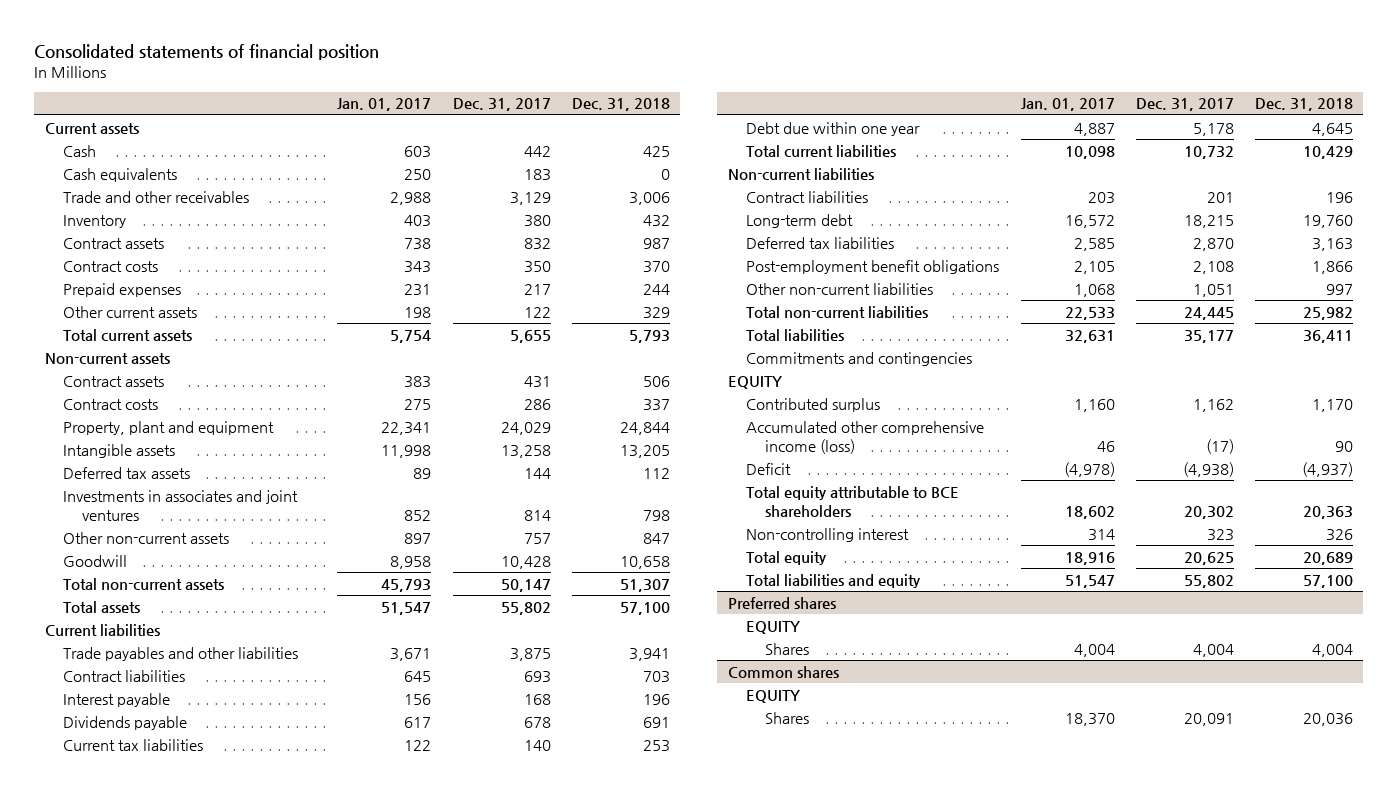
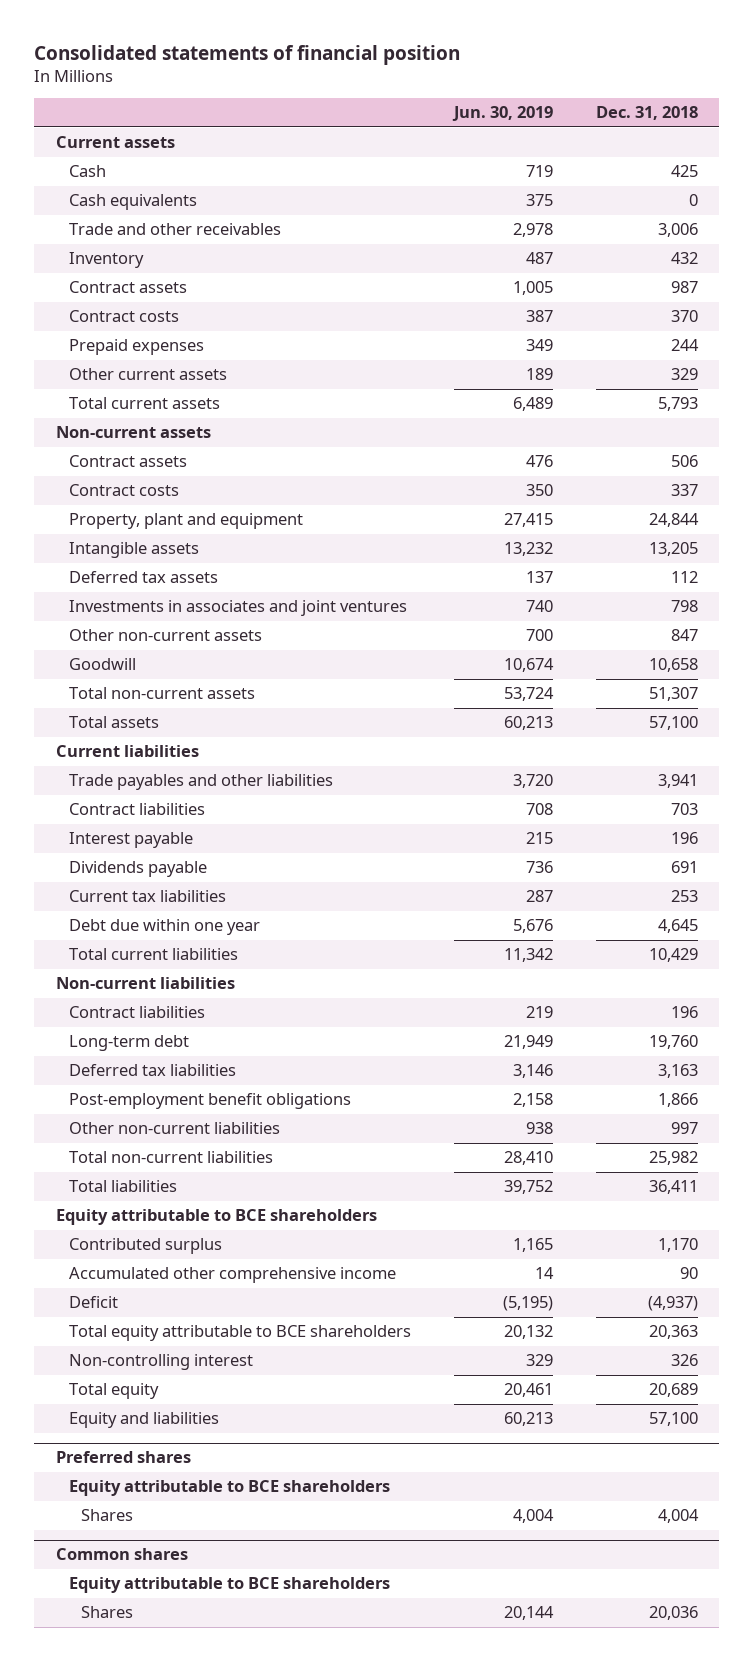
- | Jan. 01, 2017 | Dec. 31, 2017 | Dec. 31, 2018
+ | Jun. 30, 2019 | Dec. 31, 2018
- Commitments and contingencies
- EQUITY
+ Equity attributable to BCE shareholders
- Accumulated other comprehensive income (loss) | 46 | (17) | 90
+ Accumulated other comprehensive income | 14 | 90
- Total liabilities and equity | 51,547 | 55,802 | 57,100
+ Equity and liabilities | 60,213 | 57,100
@ Preferred shares
- EQUITY
+ Equity attributable to BCE shareholders
@ Common shares
- EQUITY
+ Equity attributable to BCE shareholders

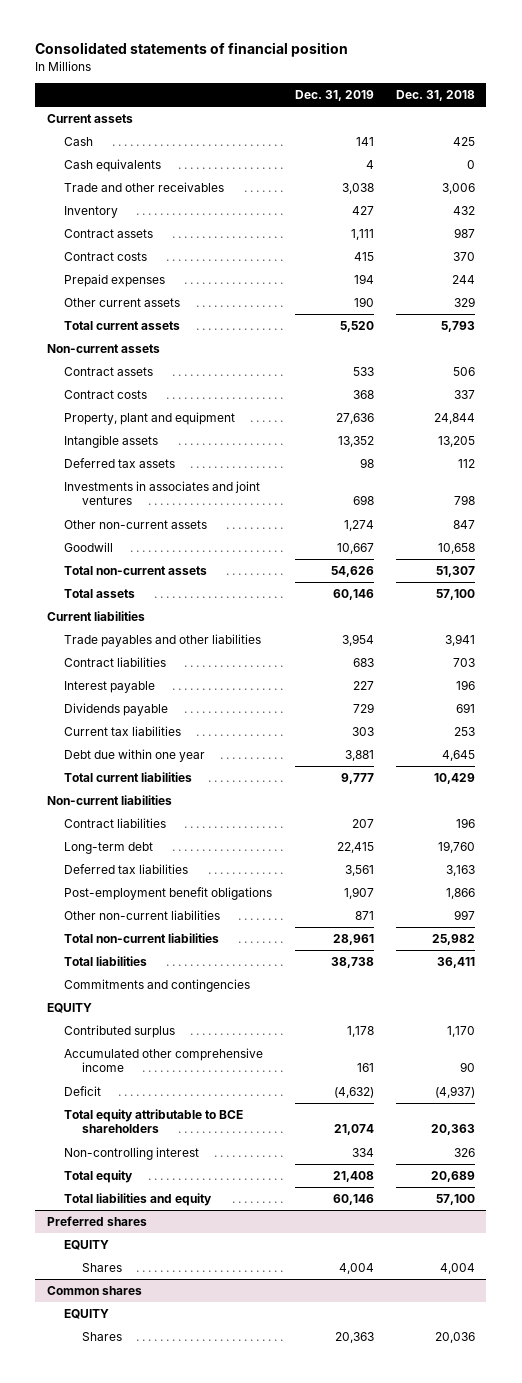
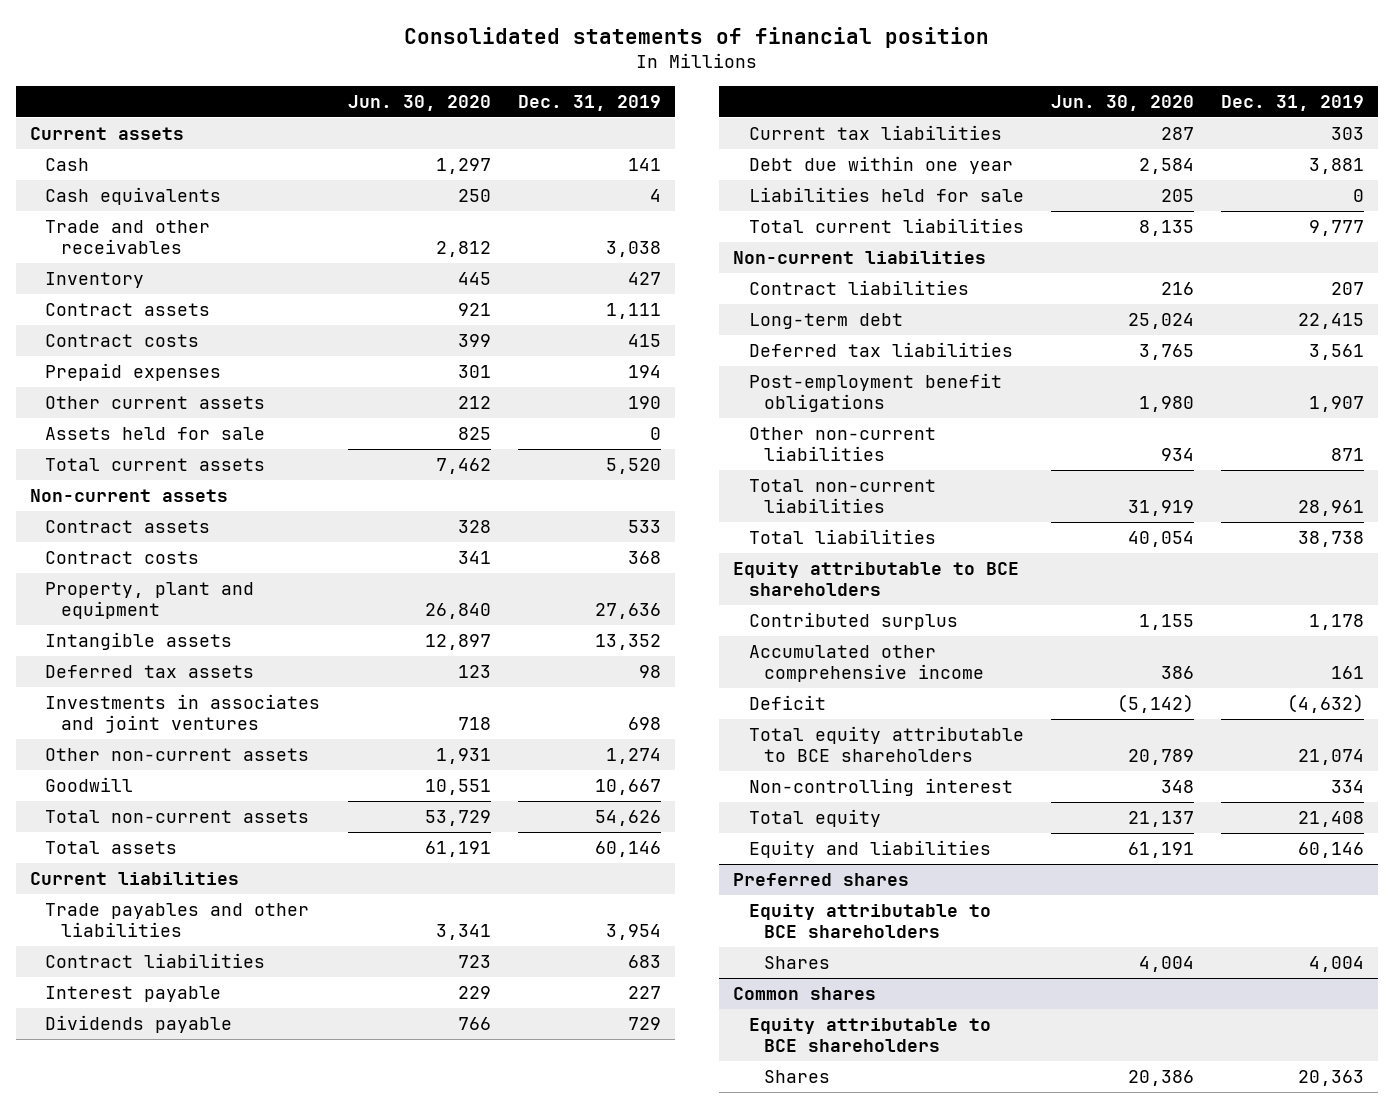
- | Dec. 31, 2019 | Dec. 31, 2018
+ | Jun. 30, 2020 | Dec. 31, 2019
+ Assets held for sale | 825 | 0
+ Liabilities held for sale | 205 | 0
- Commitments and contingencies
- EQUITY
+ Equity attributable to BCE shareholders
- Total liabilities and equity | 60,146 | 57,100
+ Equity and liabilities | 61,191 | 60,146
@ Preferred shares
- EQUITY
+ Equity attributable to BCE shareholders
@ Common shares
- EQUITY
+ Equity attributable to BCE shareholders

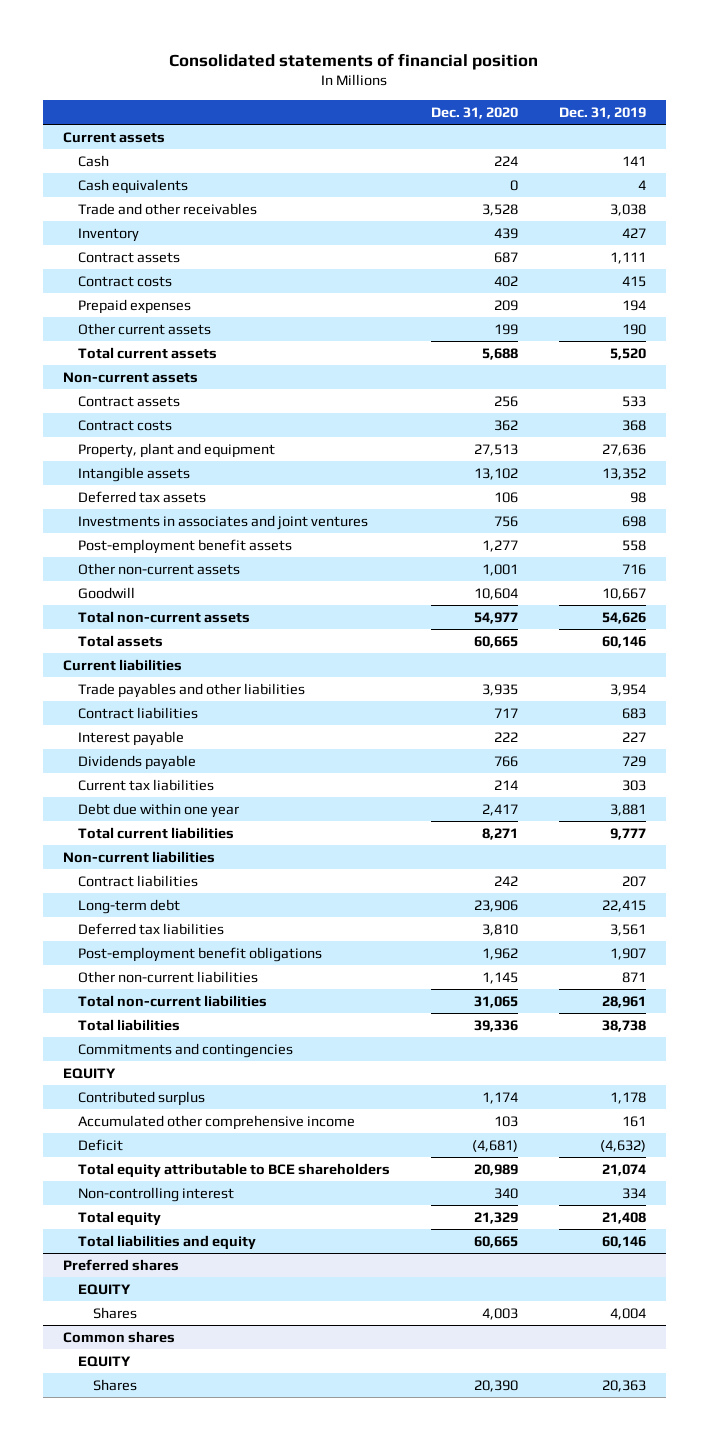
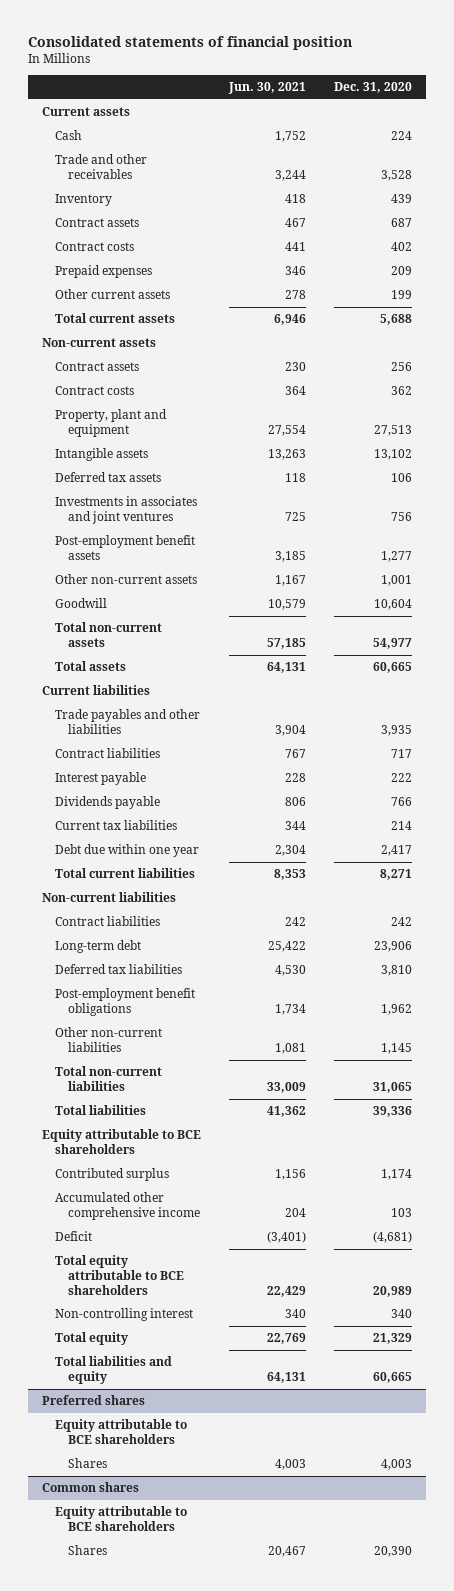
- | Dec. 31, 2020 | Dec. 31, 2019
+ | Jun. 30, 2021 | Dec. 31, 2020
- Cash equivalents | 0 | 4
- Commitments and contingencies
- EQUITY
+ Equity attributable to BCE shareholders
@ Preferred shares
- EQUITY
+ Equity attributable to BCE shareholders
@ Common shares
- EQUITY
+ Equity attributable to BCE shareholders

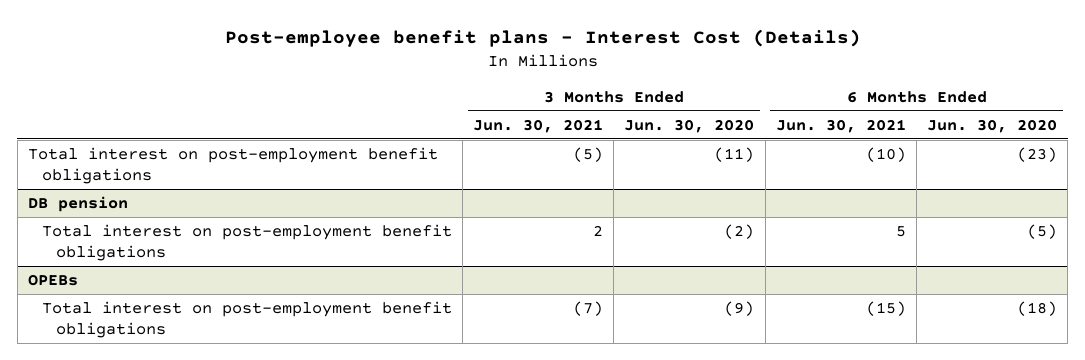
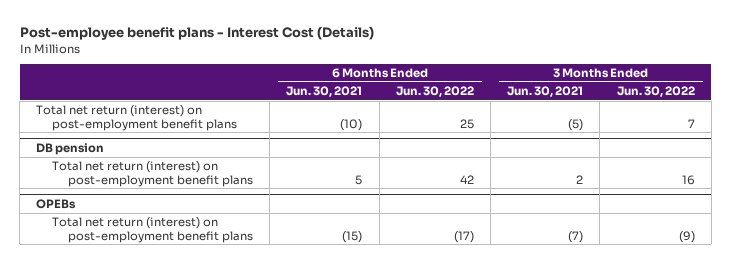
- | 3 Months Ended Jun. 30, 2021 | 3 Months Ended Jun. 30, 2020 | 6 Months Ended Jun. 30, 2021 | 6 Months Ended Jun. 30, 2020
+ | 6 Months Ended Jun. 30, 2021 | 6 Months Ended Jun. 30, 2022 | 3 Months Ended Jun. 30, 2021 | 3 Months Ended Jun. 30, 2022
- Total interest on post-employment benefit obligations | (5) | (11) | (10) | (23)
+ Total net return (interest) on post-employment benefit plans | (10) | 25 | (5) | 7
@ DB pension
- Total interest on post-employment benefit obligations | 2 | (2) | 5 | (5)
+ Total net return (interest) on post-employment benefit plans | 5 | 42 | 2 | 16
@ OPEBs
- Total interest on post-employment benefit obligations | (7) | (9) | (15) | (18)
+ Total net return (interest) on post-employment benefit plans | (15) | (17) | (7) | (9)

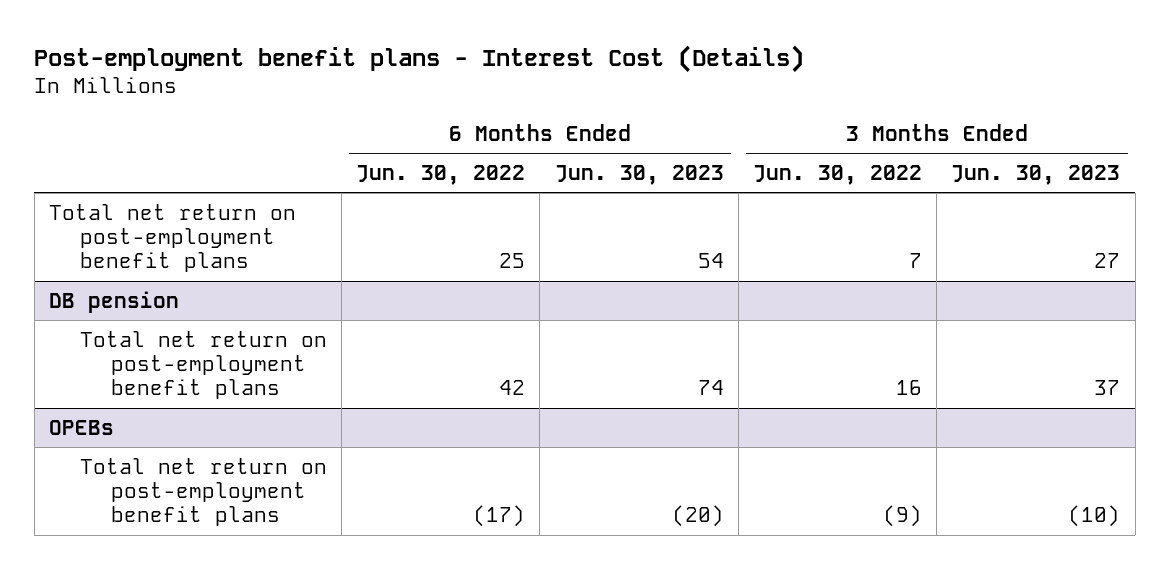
- Post-employee benefit plans - Interest Cost (Details)
+ Post-employment benefit plans - Interest Cost (Details)
- | 6 Months Ended Jun. 30, 2021 | 6 Months Ended Jun. 30, 2022 | 3 Months Ended Jun. 30, 2021 | 3 Months Ended Jun. 30, 2022
+ | 6 Months Ended Jun. 30, 2022 | 6 Months Ended Jun. 30, 2023 | 3 Months Ended Jun. 30, 2022 | 3 Months Ended Jun. 30, 2023
- Total net return (interest) on post-employment benefit plans | (10) | 25 | (5) | 7
+ Total net return on post-employment benefit plans | 25 | 54 | 7 | 27
@ DB pension
- Total net return (interest) on post-employment benefit plans | 5 | 42 | 2 | 16
+ Total net return on post-employment benefit plans | 42 | 74 | 16 | 37
@ OPEBs
- Total net return (interest) on post-employment benefit plans | (15) | (17) | (7) | (9)
+ Total net return on post-employment benefit plans | (17) | (20) | (9) | (10)

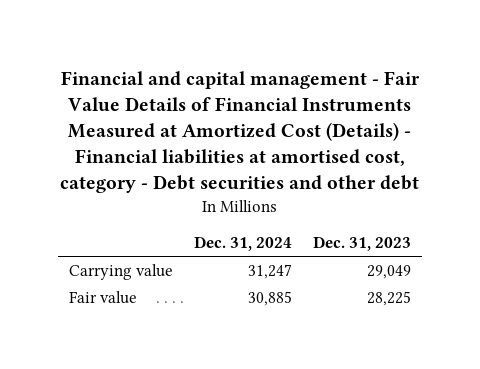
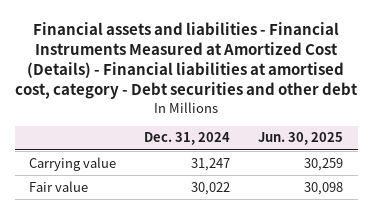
- Financial and capital management - Fair Value Details of Financial Instruments Measured at Amortized Cost (Details) - Financial liabilities at amortised cost, category - Debt securities and other debt
+ Financial assets and liabilities - Financial Instruments Measured at Amortized Cost (Details) - Financial liabilities at amortised cost, category - Debt securities and other debt
- | Dec. 31, 2024 | Dec. 31, 2023
+ | Dec. 31, 2024 | Jun. 30, 2025
- Fair value | 30,885 | 28,225
+ Fair value | 30,022 | 30,098

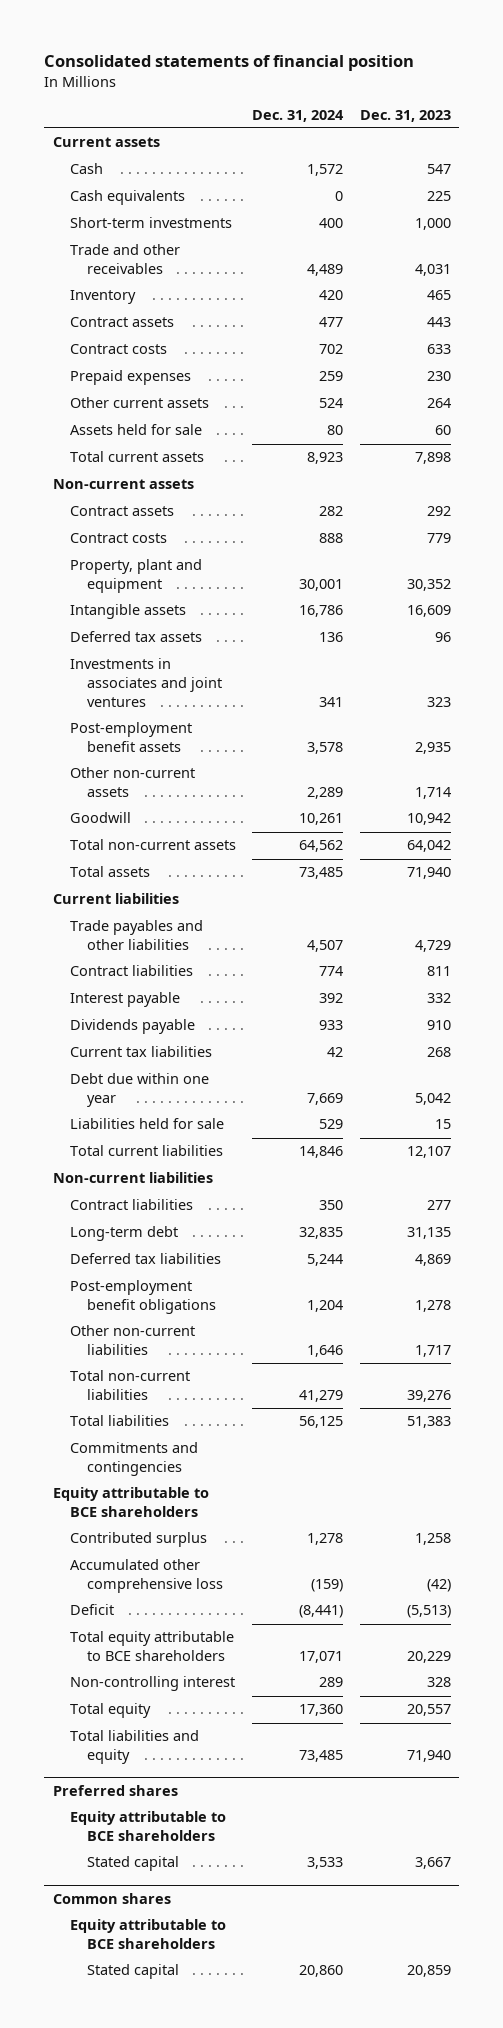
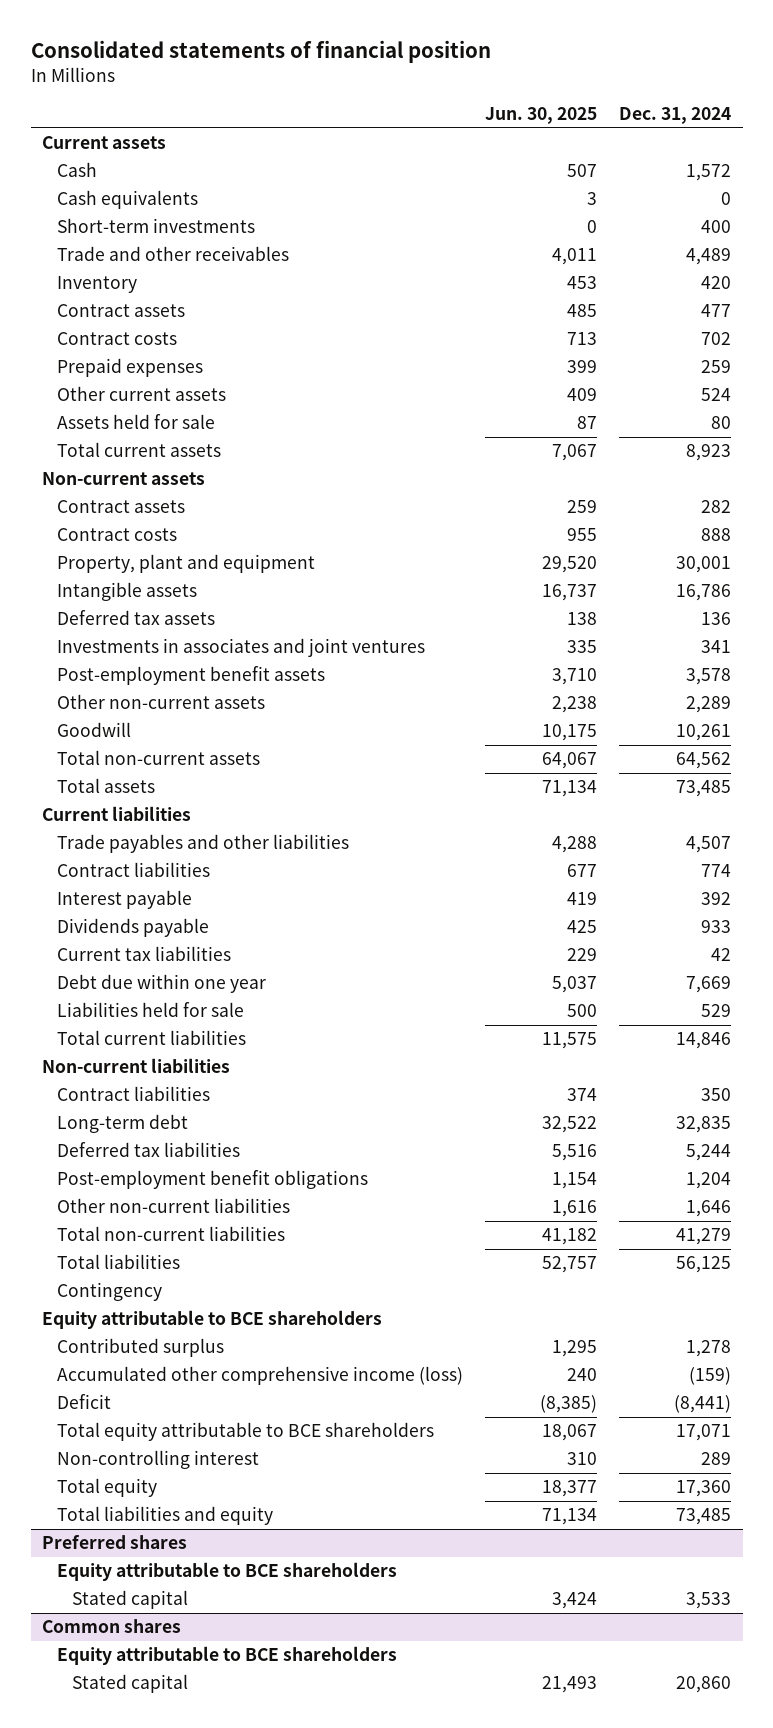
- | Dec. 31, 2024 | Dec. 31, 2023
+ | Jun. 30, 2025 | Dec. 31, 2024
- Commitments and contingencies
+ Contingency
- Accumulated other comprehensive loss | (159) | (42)
+ Accumulated other comprehensive income (loss) | 240 | (159)

